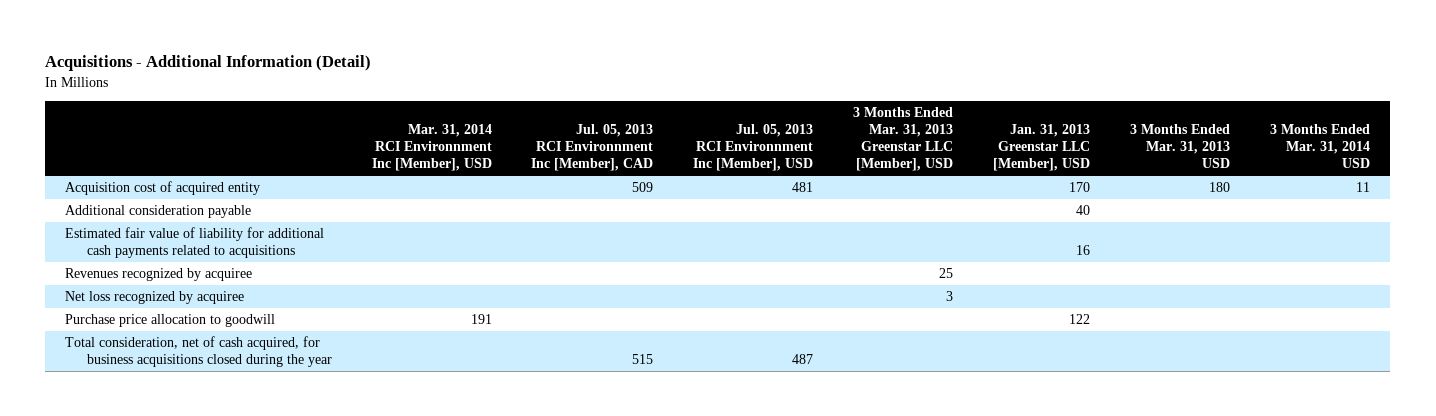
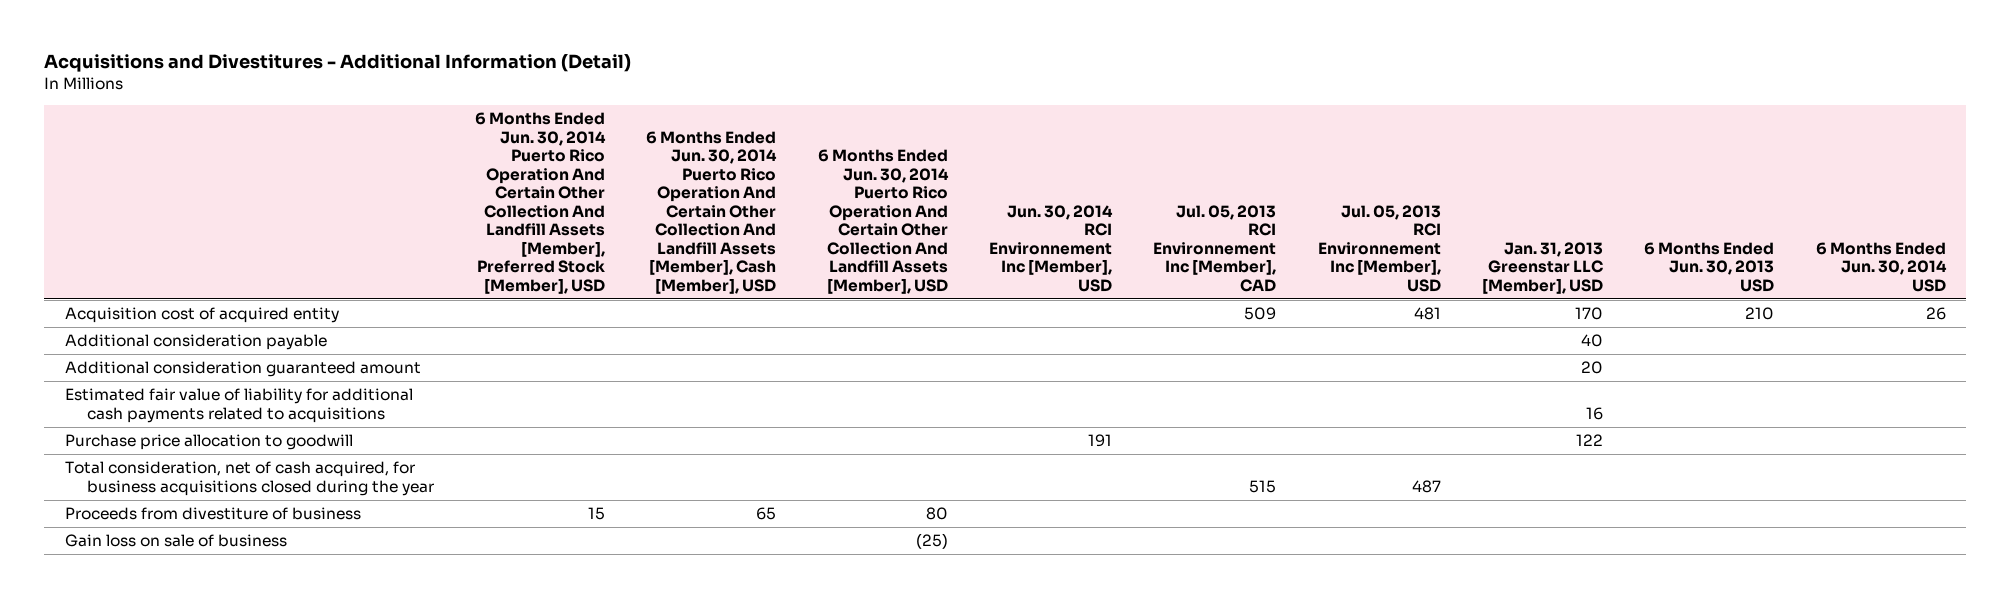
- Acquisitions - Additional Information (Detail)
+ Acquisitions and Divestitures - Additional Information (Detail)
- | Mar. 31, 2014 RCI Environnment Inc [Member], USD | Jul. 05, 2013 RCI Environnment Inc [Member], CAD | Jul. 05, 2013 RCI Environnment Inc [Member], USD | 3 Months Ended Mar. 31, 2013 Greenstar LLC [Member], USD | Jan. 31, 2013 Greenstar LLC [Member], USD | 3 Months Ended Mar. 31, 2013 USD | 3 Months Ended Mar. 31, 2014 USD
+ | 6 Months Ended Jun. 30, 2014 Puerto Rico Operation And Certain Other Collection And Landfill Assets [Member], Preferred Stock [Member], USD | 6 Months Ended Jun. 30, 2014 Puerto Rico Operation And Certain Other Collection And Landfill Assets [Member], Cash [Member], USD | 6 Months Ended Jun. 30, 2014 Puerto Rico Operation And Certain Other Collection And Landfill Assets [Member], USD | Jun. 30, 2014 RCI Environnement Inc [Member], USD | Jul. 05, 2013 RCI Environnement Inc [Member], CAD | Jul. 05, 2013 RCI Environnement Inc [Member], USD | Jan. 31, 2013 Greenstar LLC [Member], USD | 6 Months Ended Jun. 30, 2013 USD | 6 Months Ended Jun. 30, 2014 USD
+ Additional consideration guaranteed amount | | | | | | | 20 | |
- Revenues recognized by acquiree | | | | 25 | | |
- Net loss recognized by acquiree | | | | 3 | | |
+ Proceeds from divestiture of business | 15 | 65 | 80 | | | | | |
+ Gain loss on sale of business | | | (25) | | | | | |

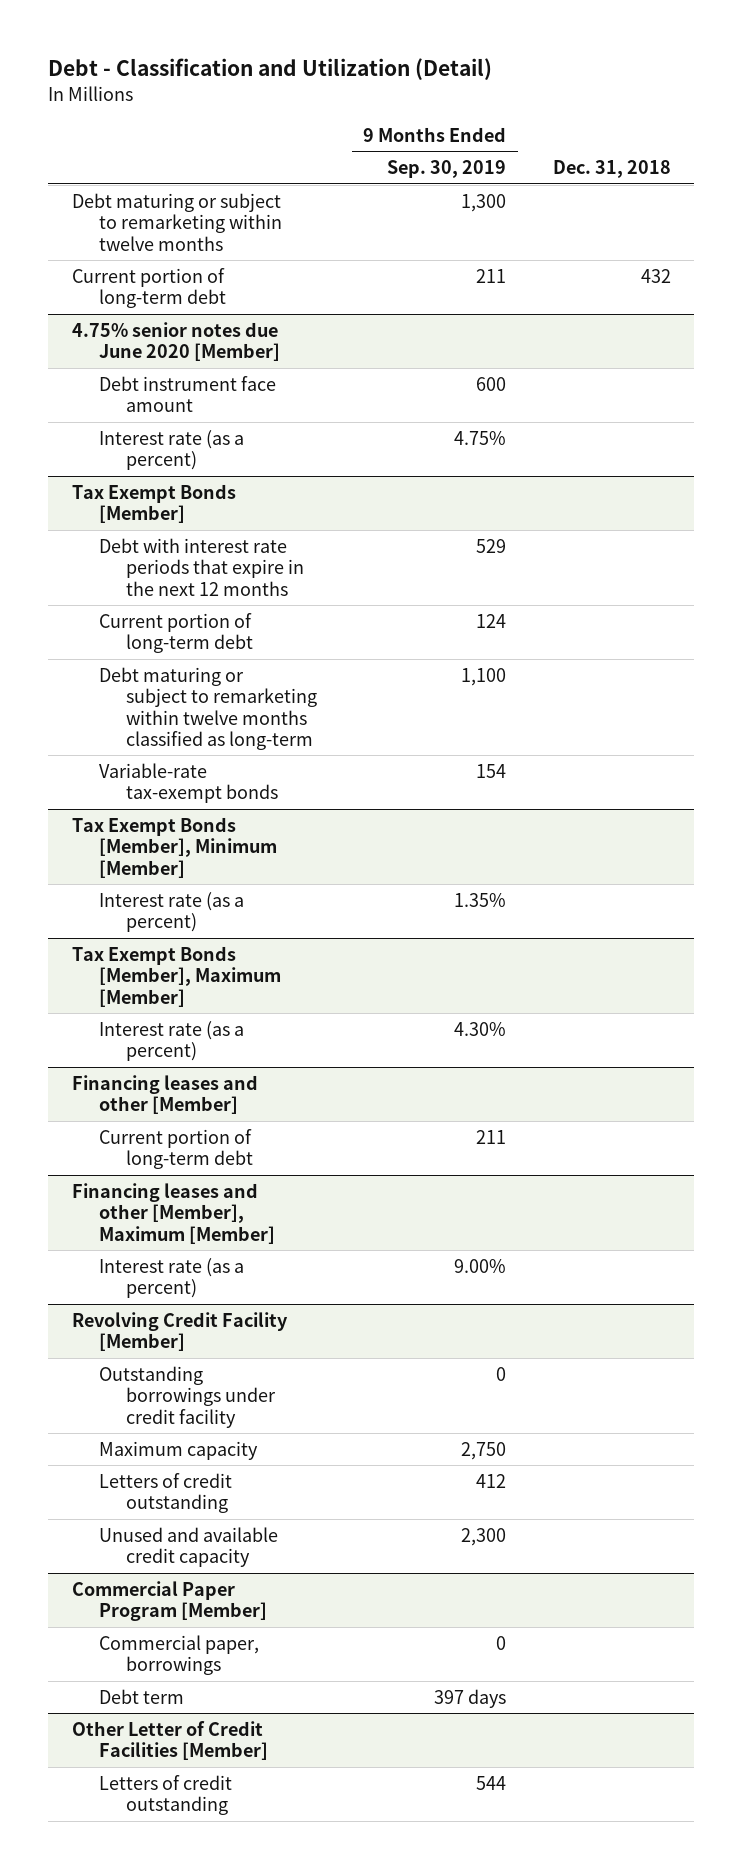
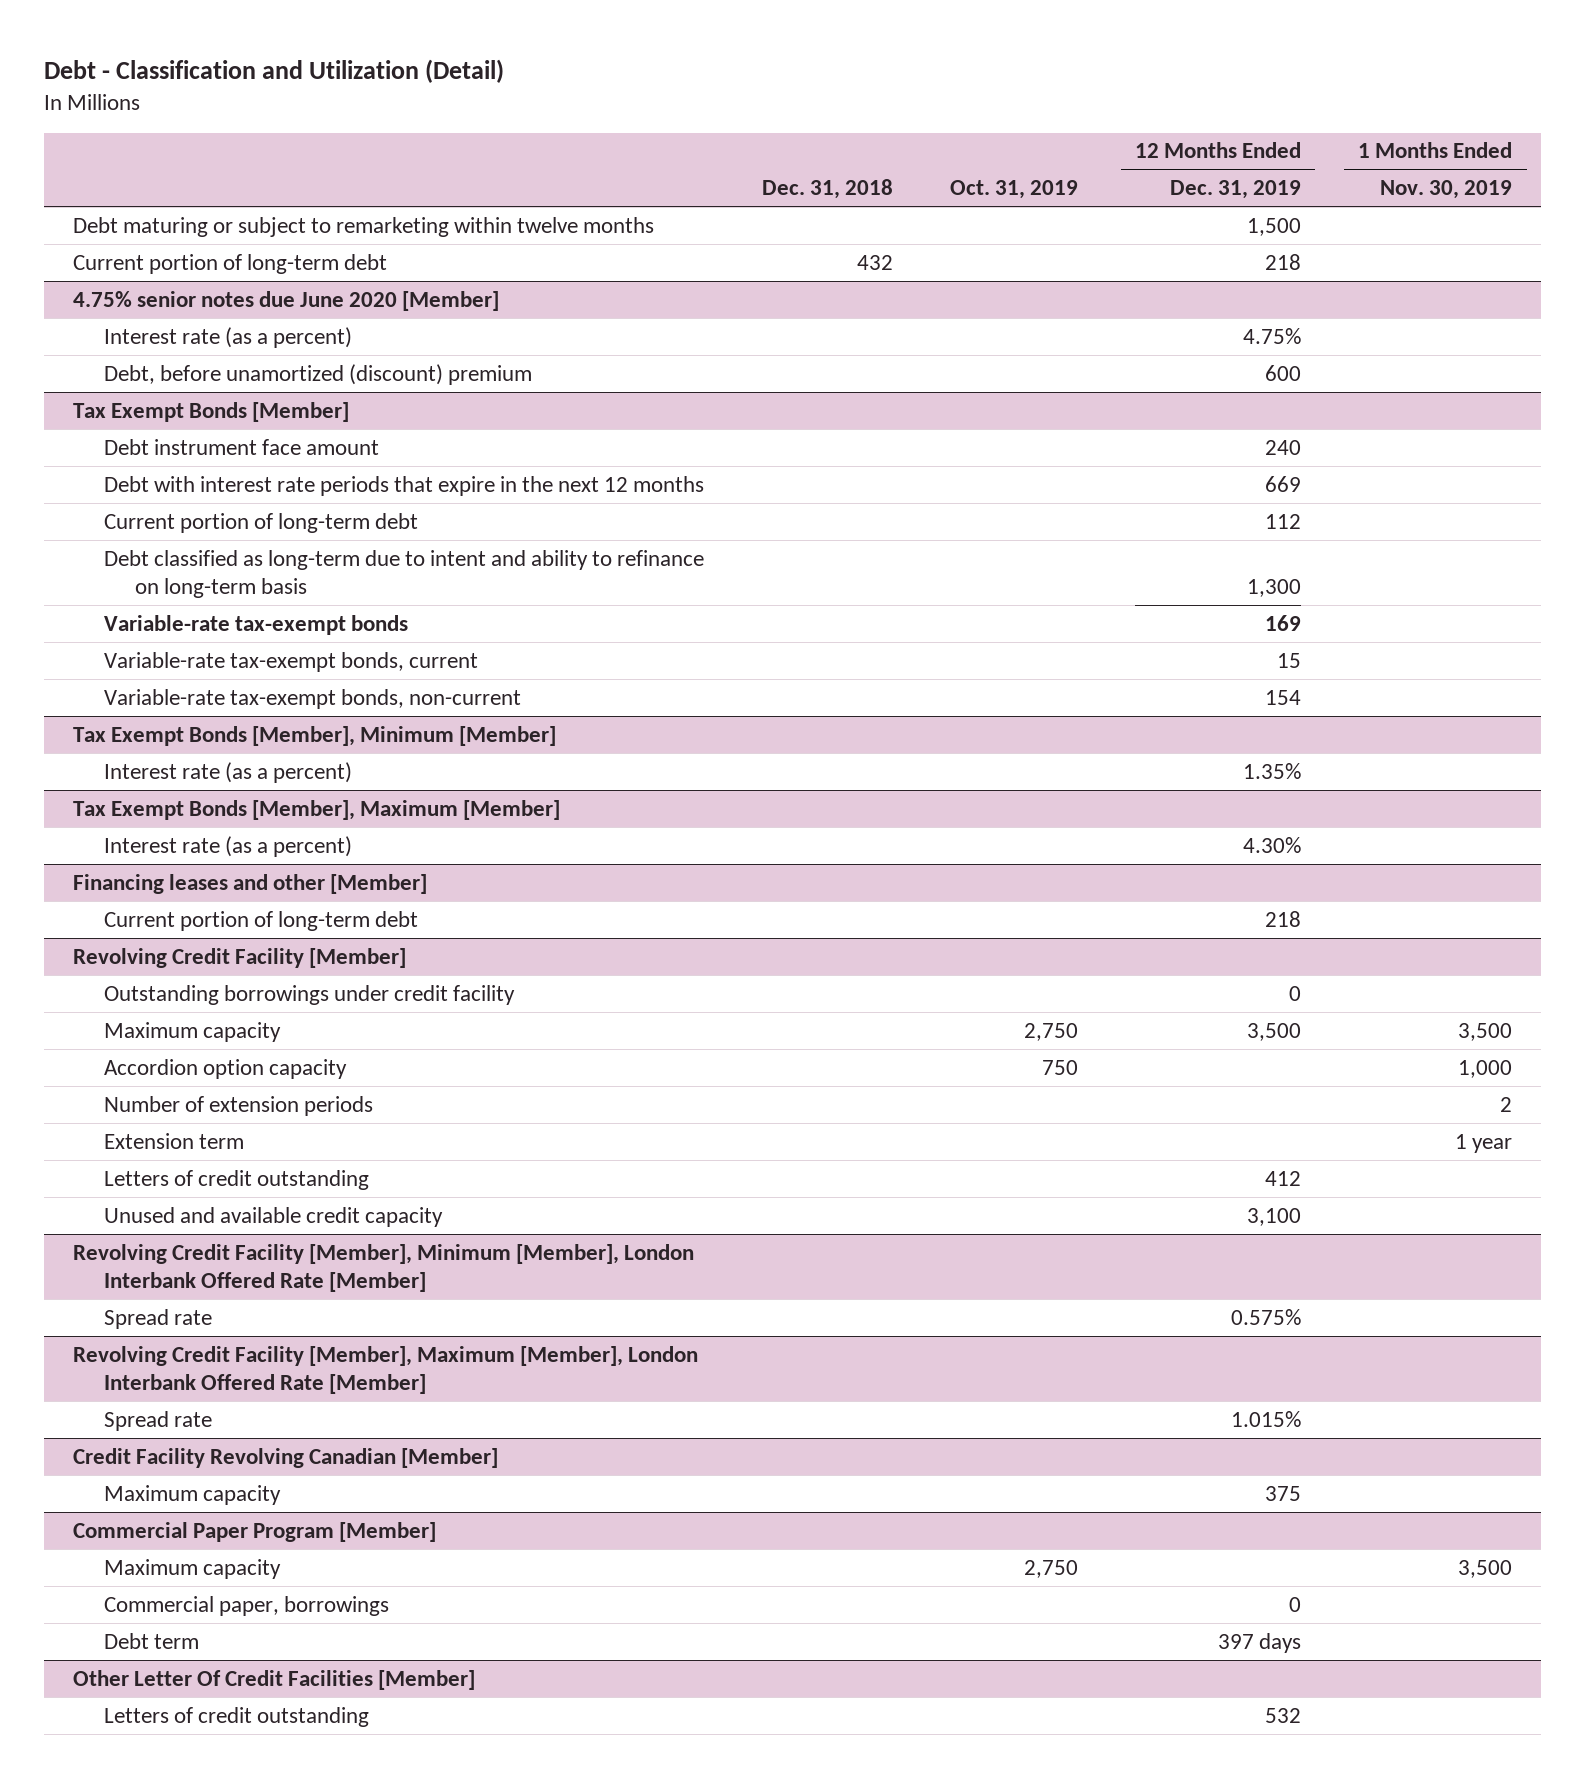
- | 9 Months Ended Sep. 30, 2019 | Dec. 31, 2018
+ | Dec. 31, 2018 | Oct. 31, 2019 | 12 Months Ended Dec. 31, 2019 | 1 Months Ended Nov. 30, 2019
@ 4.75% senior notes due June 2020 [Member]
- Debt instrument face amount | 600 |
+ Debt, before unamortized (discount) premium | | | 600 |
@ Tax Exempt Bonds [Member]
+ Debt instrument face amount | | | 240 |
- Debt maturing or subject to remarketing within twelve months classified as long-term | 1,100 |
+ Debt classified as long-term due to intent and ability to refinance on long-term basis | | | 1,300 |
+ Variable-rate tax-exempt bonds, current | | | 15 |
+ Variable-rate tax-exempt bonds, non-current | | | 154 |
- Financing leases and other [Member], Maximum [Member]
- Interest rate (as a percent) | 9.00% |
@ Revolving Credit Facility [Member]
+ Accordion option capacity | | 750 | | 1,000
+ Number of extension periods | | | | 2
+ Extension term | | | | 1 year
+ Revolving Credit Facility [Member], Minimum [Member], London Interbank Offered Rate [Member]
+ Spread rate | | | 0.575% |
+ Revolving Credit Facility [Member], Maximum [Member], London Interbank Offered Rate [Member]
+ Spread rate | | | 1.015% |
+ Credit Facility Revolving Canadian [Member]
+ Maximum capacity | | | 375 |
@ Commercial Paper Program [Member]
+ Maximum capacity | | 2,750 | | 3,500
- Other Letter of Credit Facilities [Member]
+ Other Letter Of Credit Facilities [Member]

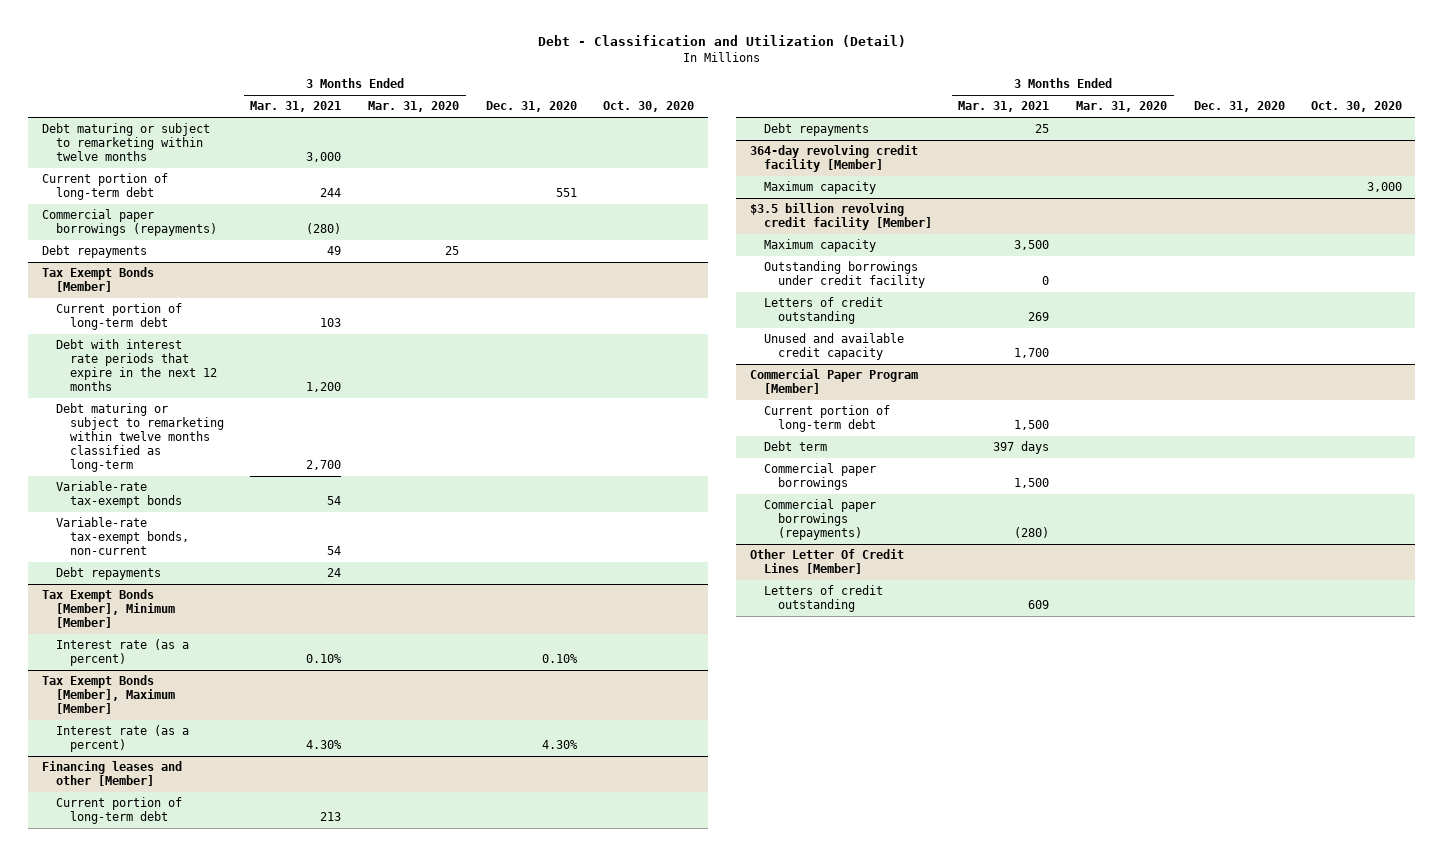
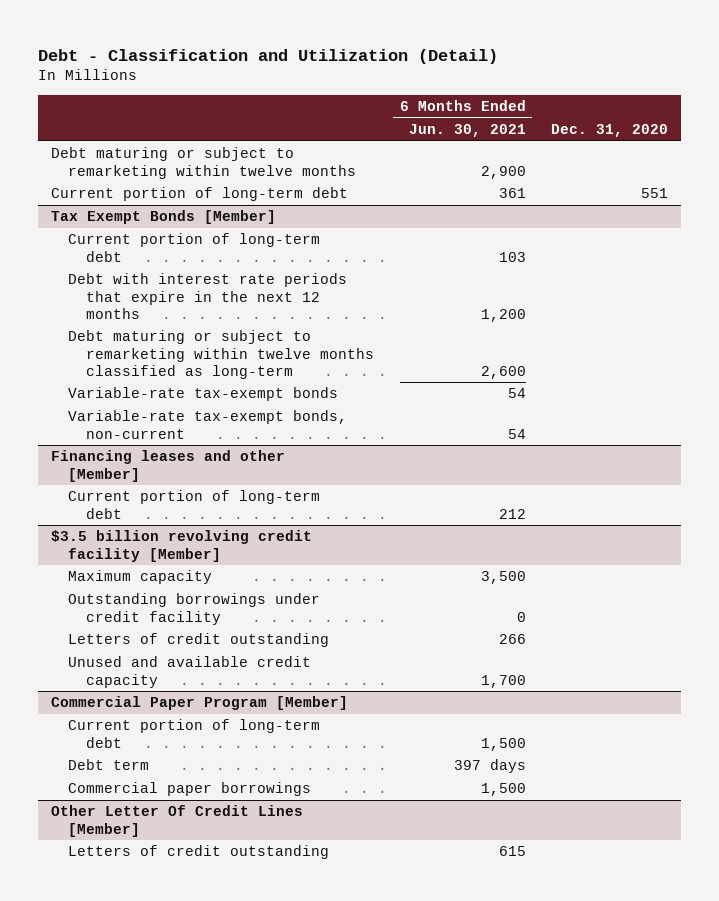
- | 3 Months Ended Mar. 31, 2021 | 3 Months Ended Mar. 31, 2020 | Dec. 31, 2020 | Oct. 30, 2020
+ | 6 Months Ended Jun. 30, 2021 | Dec. 31, 2020
- Commercial paper borrowings (repayments) | (280) | | |
- Debt repayments | 49 | 25 | |
@ Tax Exempt Bonds [Member]
- Debt repayments | 24 | | |
- Tax Exempt Bonds [Member], Minimum [Member]
- Interest rate (as a percent) | 0.10% | | 0.10% |
- Tax Exempt Bonds [Member], Maximum [Member]
- Interest rate (as a percent) | 4.30% | | 4.30% |
@ Financing leases and other [Member]
- Debt repayments | 25 | | |
- 364-day revolving credit facility [Member]
- Maximum capacity | | | | 3,000
@ Commercial Paper Program [Member]
- Commercial paper borrowings (repayments) | (280) | | |

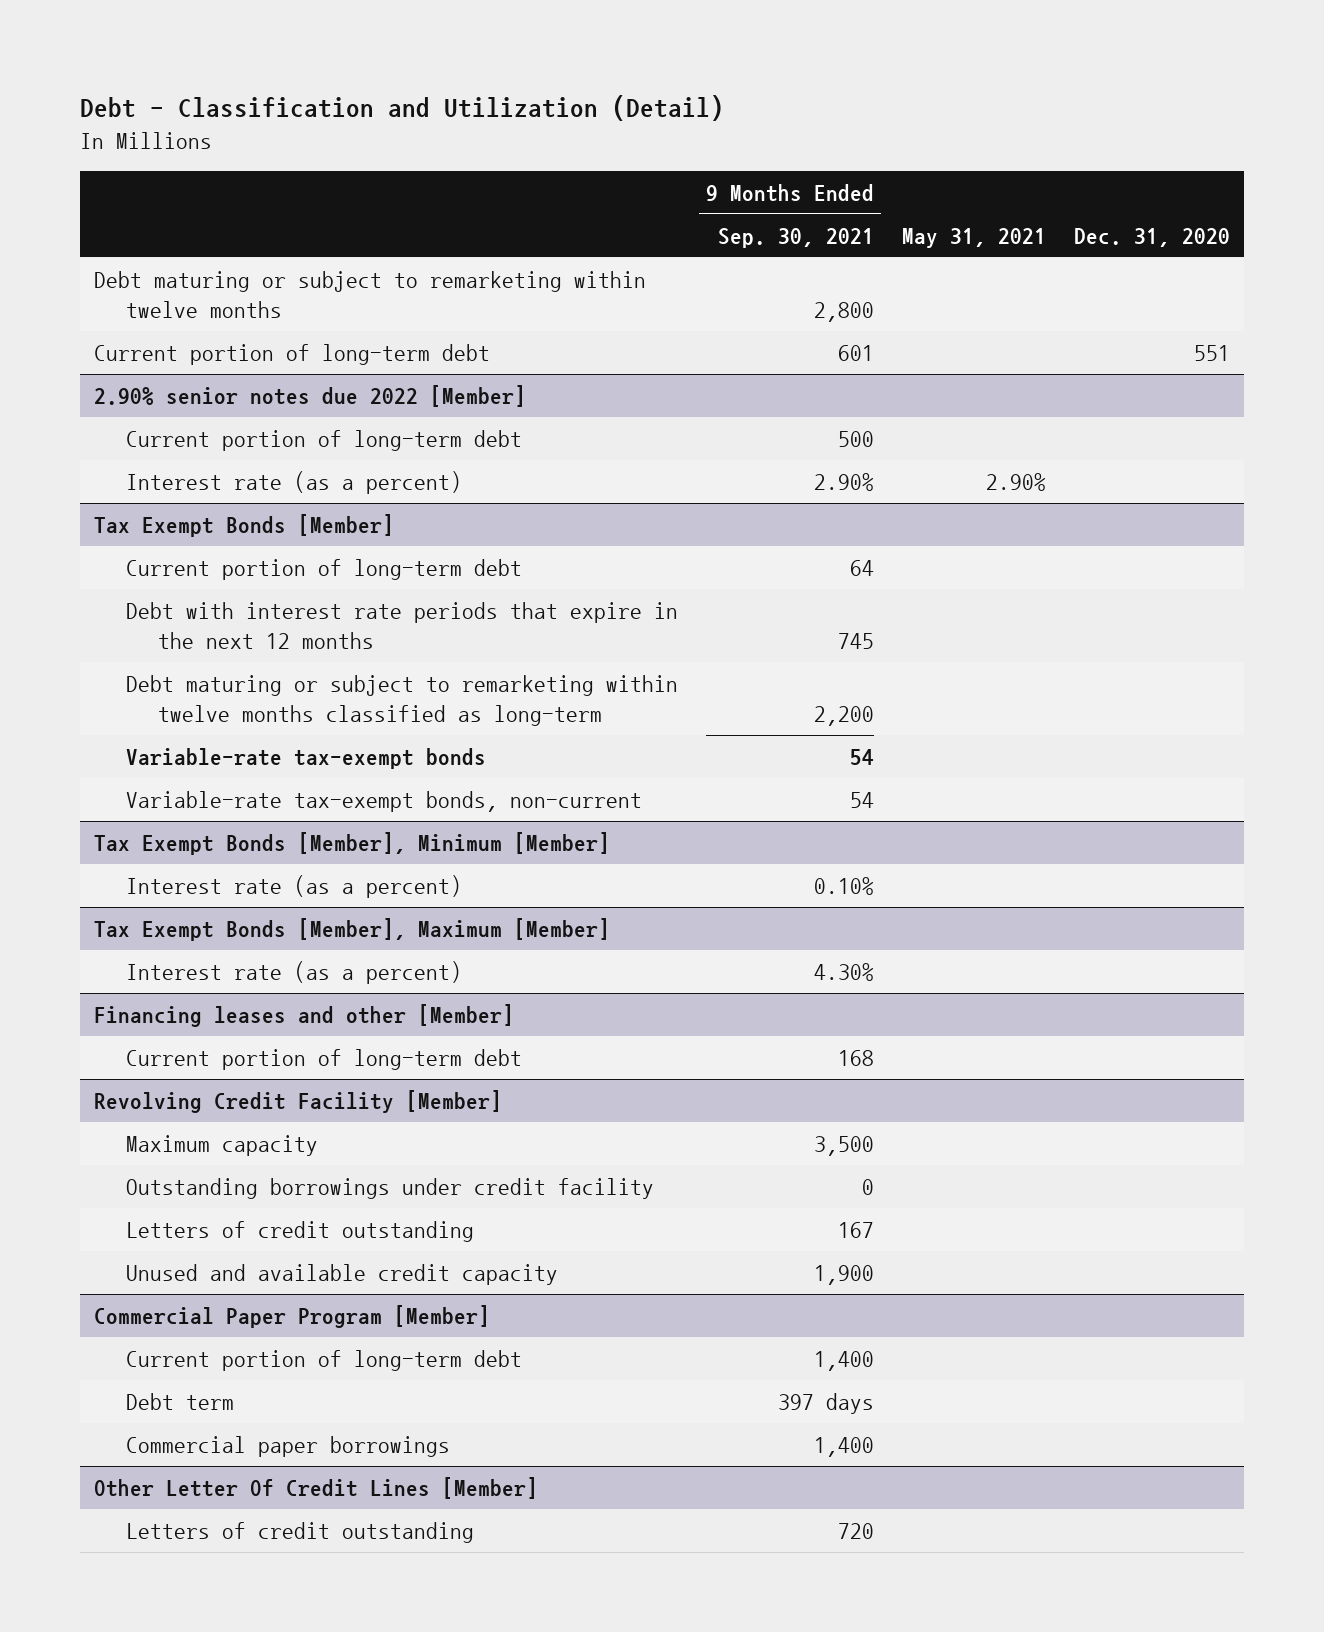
- | 6 Months Ended Jun. 30, 2021 | Dec. 31, 2020
+ | 9 Months Ended Sep. 30, 2021 | May 31, 2021 | Dec. 31, 2020
+ 2.90% senior notes due 2022 [Member]
+ Current portion of long-term debt | 500 | |
+ Interest rate (as a percent) | 2.90% | 2.90% |
+ Tax Exempt Bonds [Member], Minimum [Member]
+ Interest rate (as a percent) | 0.10% | |
+ Tax Exempt Bonds [Member], Maximum [Member]
+ Interest rate (as a percent) | 4.30% | |
- $3.5 billion revolving credit facility [Member]
+ Revolving Credit Facility [Member]

